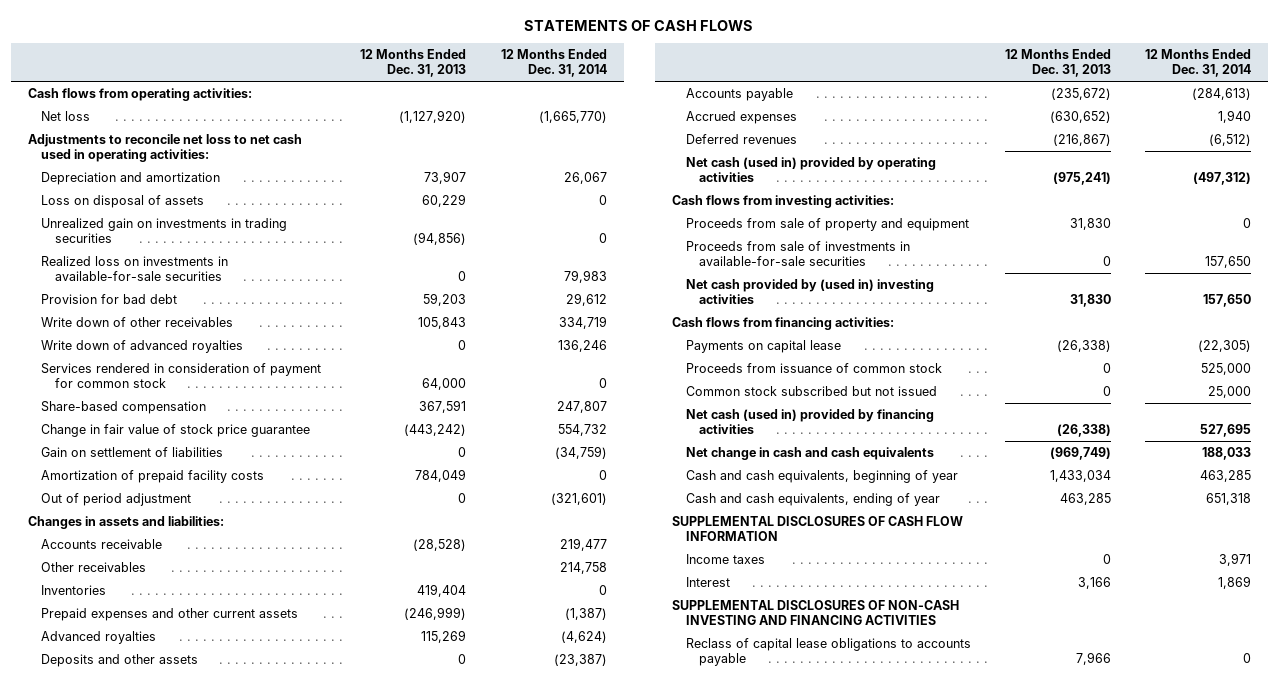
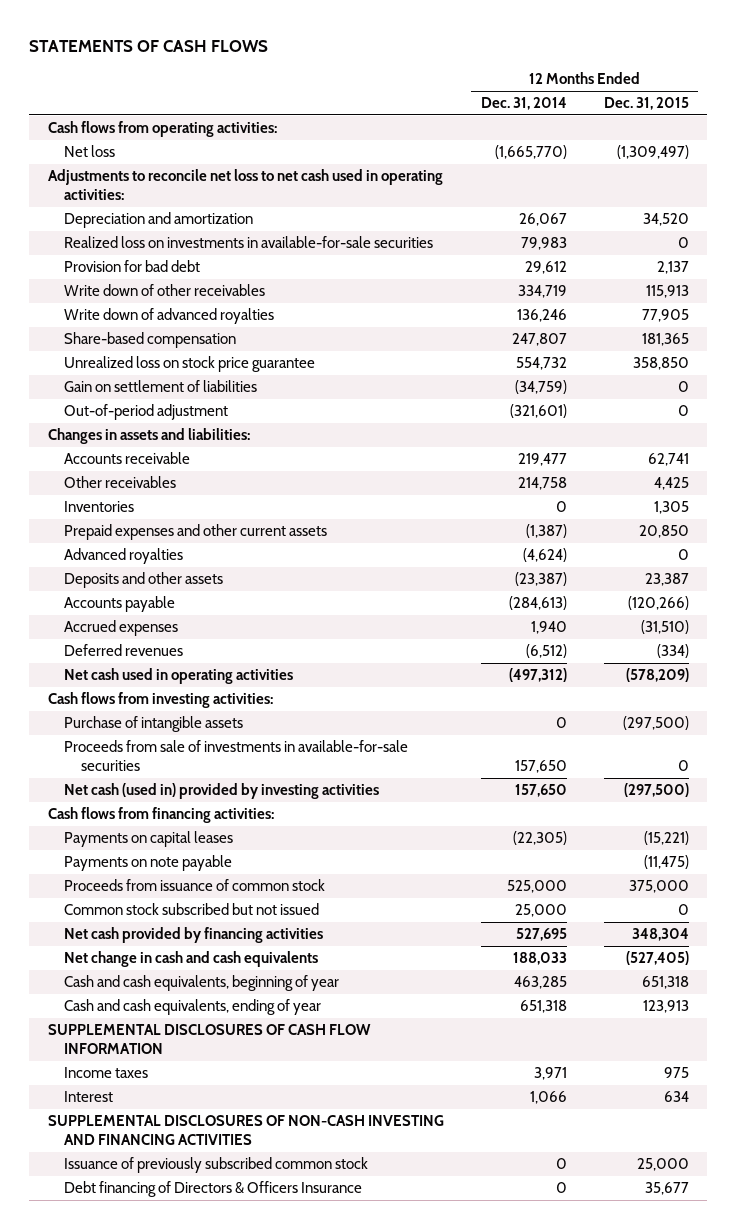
- | 12 Months Ended Dec. 31, 2013 | 12 Months Ended Dec. 31, 2014
+ | 12 Months Ended Dec. 31, 2014 | 12 Months Ended Dec. 31, 2015
- Loss on disposal of assets | 60,229 | 0
- Unrealized gain on investments in trading securities | (94,856) | 0
- Services rendered in consideration of payment for common stock | 64,000 | 0
- Change in fair value of stock price guarantee | (443,242) | 554,732
+ Unrealized loss on stock price guarantee | 554,732 | 358,850
- Amortization of prepaid facility costs | 784,049 | 0
- Out of period adjustment | 0 | (321,601)
+ Out-of-period adjustment | (321,601) | 0
- Net cash (used in) provided by operating activities | (975,241) | (497,312)
+ Net cash used in operating activities | (497,312) | (578,209)
- Proceeds from sale of property and equipment | 31,830 | 0
+ Purchase of intangible assets | 0 | (297,500)
- Net cash provided by (used in) investing activities | 31,830 | 157,650
+ Net cash (used in) provided by investing activities | 157,650 | (297,500)
- Payments on capital lease | (26,338) | (22,305)
+ Payments on capital leases | (22,305) | (15,221)
+ Payments on note payable | | (11,475)
- Net cash (used in) provided by financing activities | (26,338) | 527,695
+ Net cash provided by financing activities | 527,695 | 348,304
- Interest | 3,166 | 1,869
+ Interest | 1,066 | 634
- Reclass of capital lease obligations to accounts payable | 7,966 | 0
+ Issuance of previously subscribed common stock | 0 | 25,000
+ Debt financing of Directors & Officers Insurance | 0 | 35,677

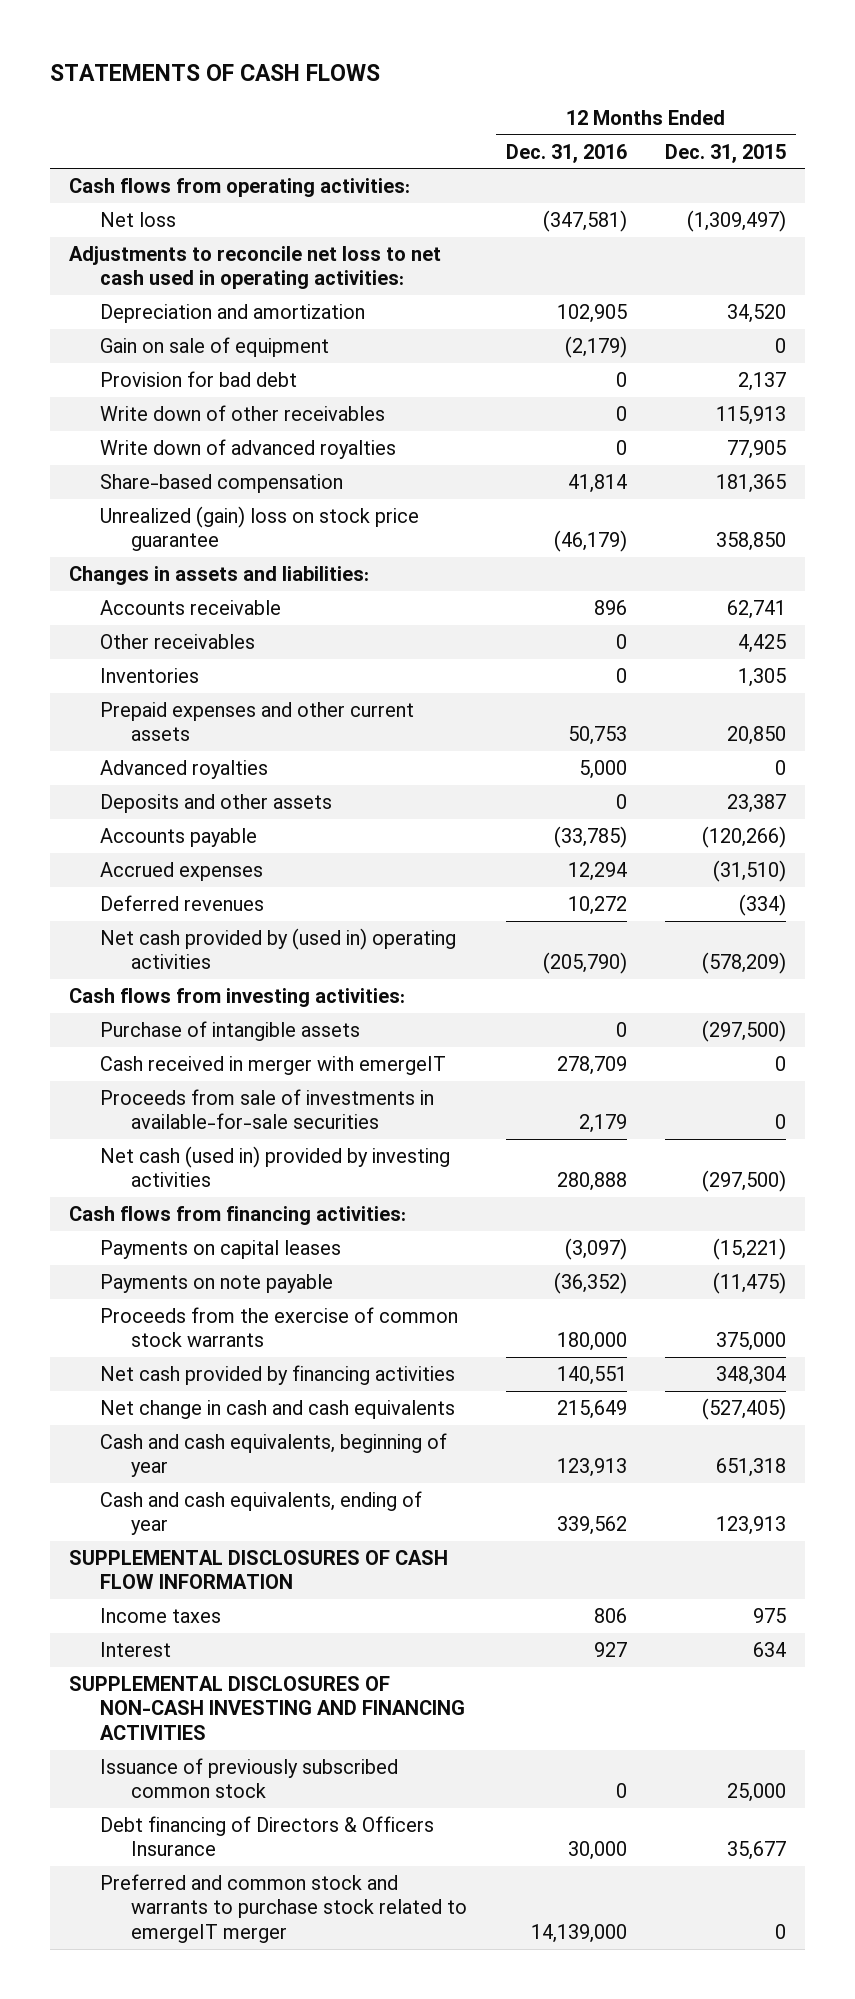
- | 12 Months Ended Dec. 31, 2014 | 12 Months Ended Dec. 31, 2015
+ | 12 Months Ended Dec. 31, 2016 | 12 Months Ended Dec. 31, 2015
- Realized loss on investments in available-for-sale securities | 79,983 | 0
+ Gain on sale of equipment | (2,179) | 0
- Unrealized loss on stock price guarantee | 554,732 | 358,850
- Gain on settlement of liabilities | (34,759) | 0
- Out-of-period adjustment | (321,601) | 0
+ Unrealized (gain) loss on stock price guarantee | (46,179) | 358,850
- Net cash used in operating activities | (497,312) | (578,209)
+ Net cash provided by (used in) operating activities | (205,790) | (578,209)
+ Cash received in merger with emergeIT | 278,709 | 0
- Proceeds from issuance of common stock | 525,000 | 375,000
- Common stock subscribed but not issued | 25,000 | 0
+ Proceeds from the exercise of common stock warrants | 180,000 | 375,000
+ Preferred and common stock and warrants to purchase stock related to emergeIT merger | 14,139,000 | 0

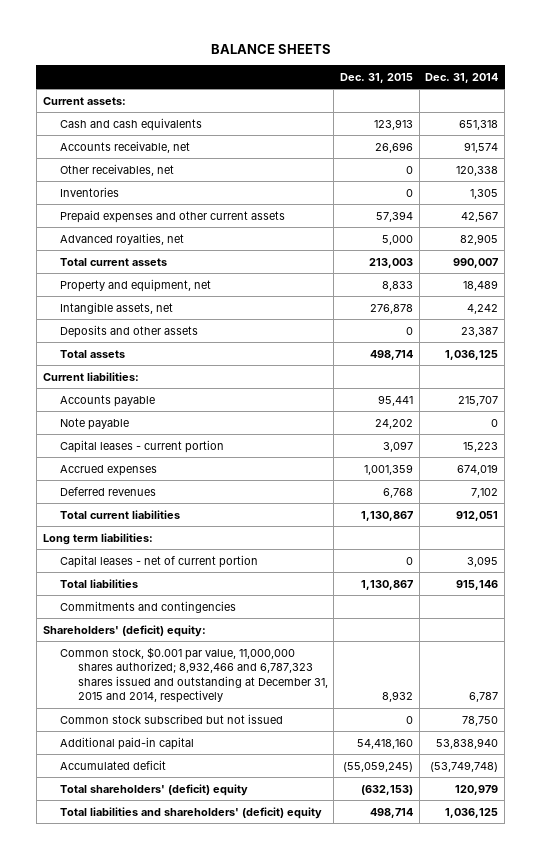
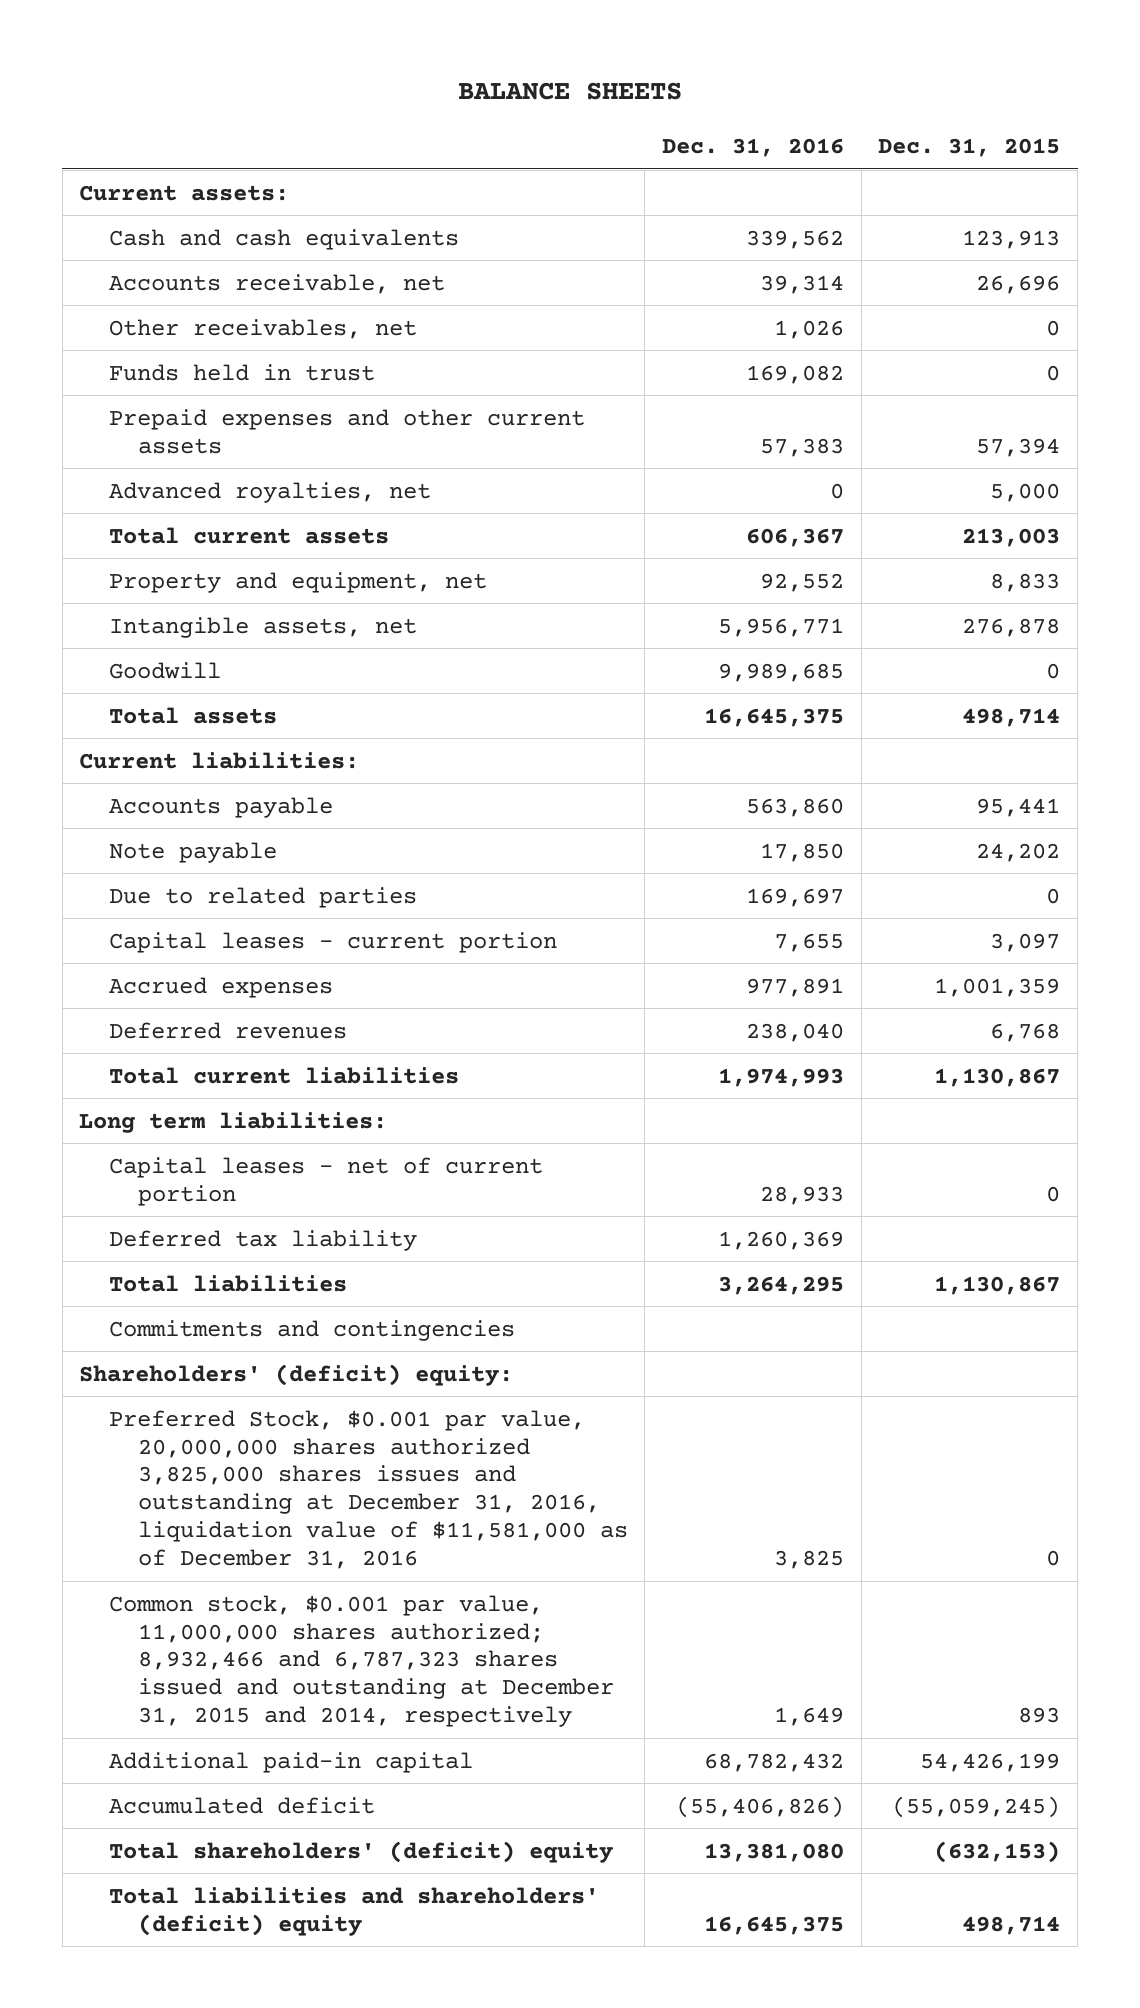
- | Dec. 31, 2015 | Dec. 31, 2014
+ | Dec. 31, 2016 | Dec. 31, 2015
- Inventories | 0 | 1,305
+ Funds held in trust | 169,082 | 0
- Deposits and other assets | 0 | 23,387
+ Goodwill | 9,989,685 | 0
+ Due to related parties | 169,697 | 0
+ Deferred tax liability | 1,260,369 |
- Common stock, $0.001 par value, 11,000,000 shares authorized; 8,932,466 and 6,787,323 shares issued and outstanding at December 31, 2015 and 2014, respectively | 8,932 | 6,787
- Common stock subscribed but not issued | 0 | 78,750
- Additional paid-in capital | 54,418,160 | 53,838,940
+ Preferred Stock, $0.001 par value, 20,000,000 shares authorized 3,825,000 shares issues and outstanding at December 31, 2016, liquidation value of $11,581,000 as of December 31, 2016 | 3,825 | 0
+ Common stock, $0.001 par value, 11,000,000 shares authorized; 8,932,466 and 6,787,323 shares issued and outstanding at December 31, 2015 and 2014, respectively | 1,649 | 893
+ Additional paid-in capital | 68,782,432 | 54,426,199

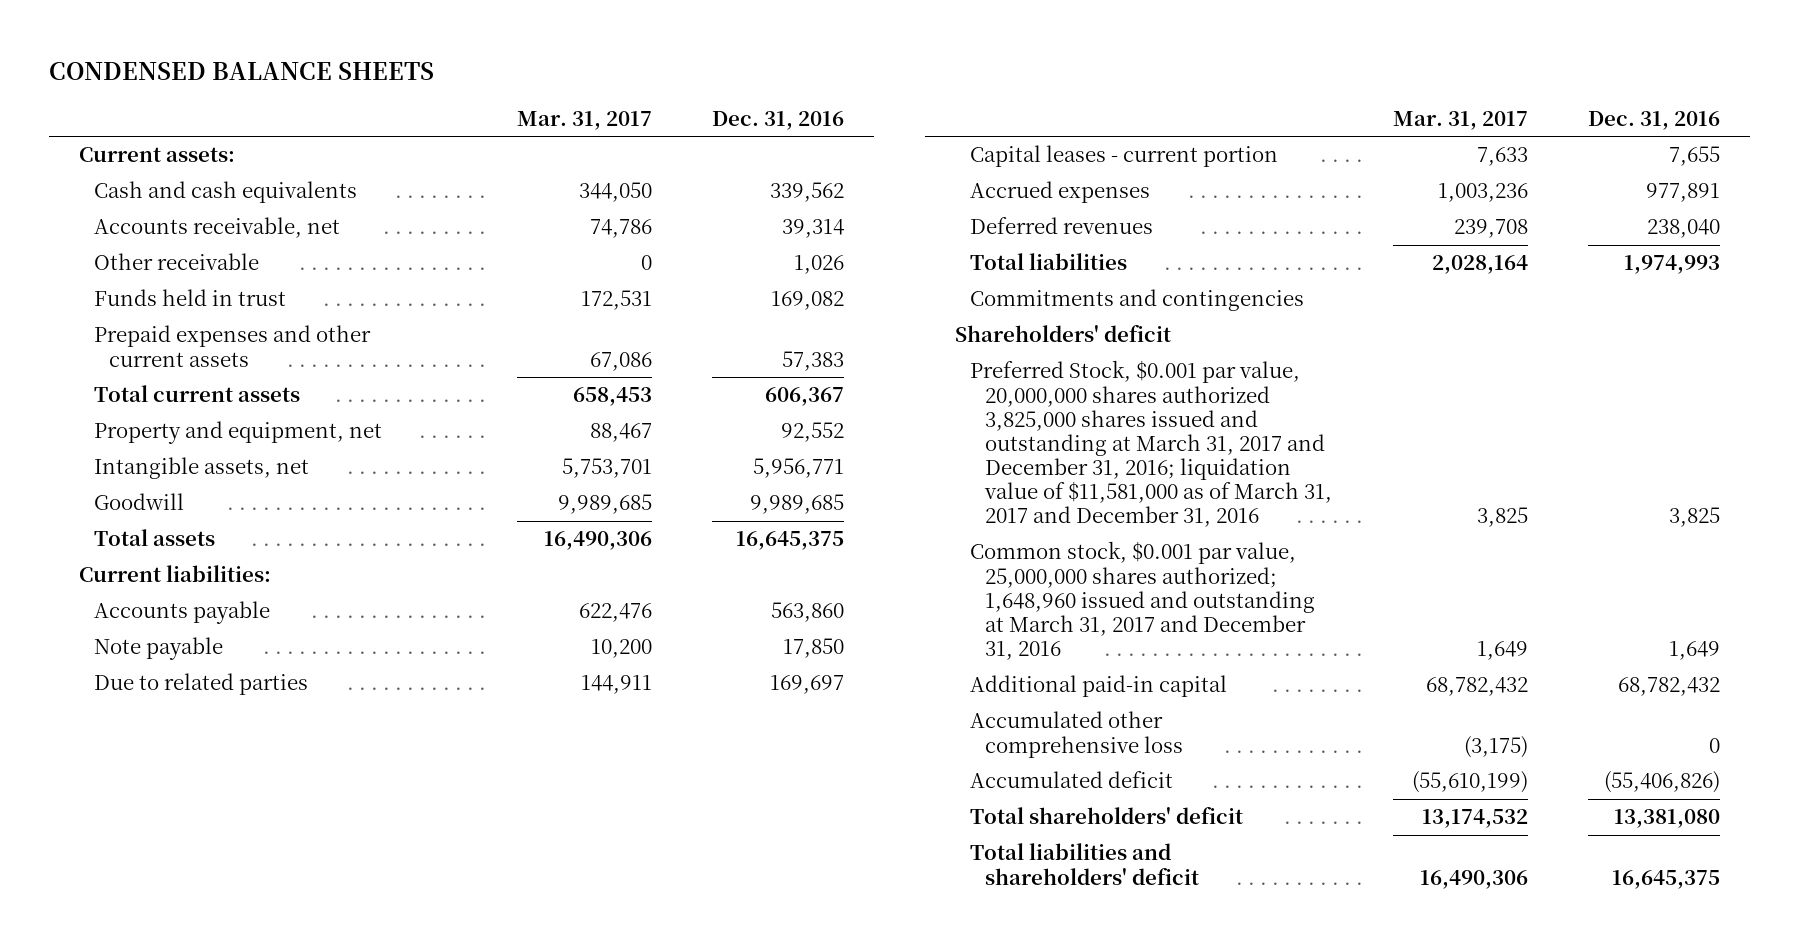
- BALANCE SHEETS
+ CONDENSED BALANCE SHEETS
- | Dec. 31, 2016 | Dec. 31, 2015
+ | Mar. 31, 2017 | Dec. 31, 2016
- Other receivables, net | 1,026 | 0
+ Other receivable | 0 | 1,026
- Advanced royalties, net | 0 | 5,000
- Total current liabilities | 1,974,993 | 1,130,867
- Long term liabilities:
- Capital leases - net of current portion | 28,933 | 0
- Deferred tax liability | 1,260,369 |
- Total liabilities | 3,264,295 | 1,130,867
+ Total liabilities | 2,028,164 | 1,974,993
- Shareholders' (deficit) equity:
- Preferred Stock, $0.001 par value, 20,000,000 shares authorized 3,825,000 shares issues and outstanding at December 31, 2016, liquidation value of $11,581,000 as of December 31, 2016 | 3,825 | 0
- Common stock, $0.001 par value, 11,000,000 shares authorized; 8,932,466 and 6,787,323 shares issued and outstanding at December 31, 2015 and 2014, respectively | 1,649 | 893
+ Shareholders' deficit
+ Preferred Stock, $0.001 par value, 20,000,000 shares authorized 3,825,000 shares issued and outstanding at March 31, 2017 and December 31, 2016; liquidation value of $11,581,000 as of March 31, 2017 and December 31, 2016 | 3,825 | 3,825
+ Common stock, $0.001 par value, 25,000,000 shares authorized; 1,648,960 issued and outstanding at March 31, 2017 and December 31, 2016 | 1,649 | 1,649
+ Accumulated other comprehensive loss | (3,175) | 0
- Total shareholders' (deficit) equity | 13,381,080 | (632,153)
- Total liabilities and shareholders' (deficit) equity | 16,645,375 | 498,714
+ Total shareholders' deficit | 13,174,532 | 13,381,080
+ Total liabilities and shareholders' deficit | 16,490,306 | 16,645,375

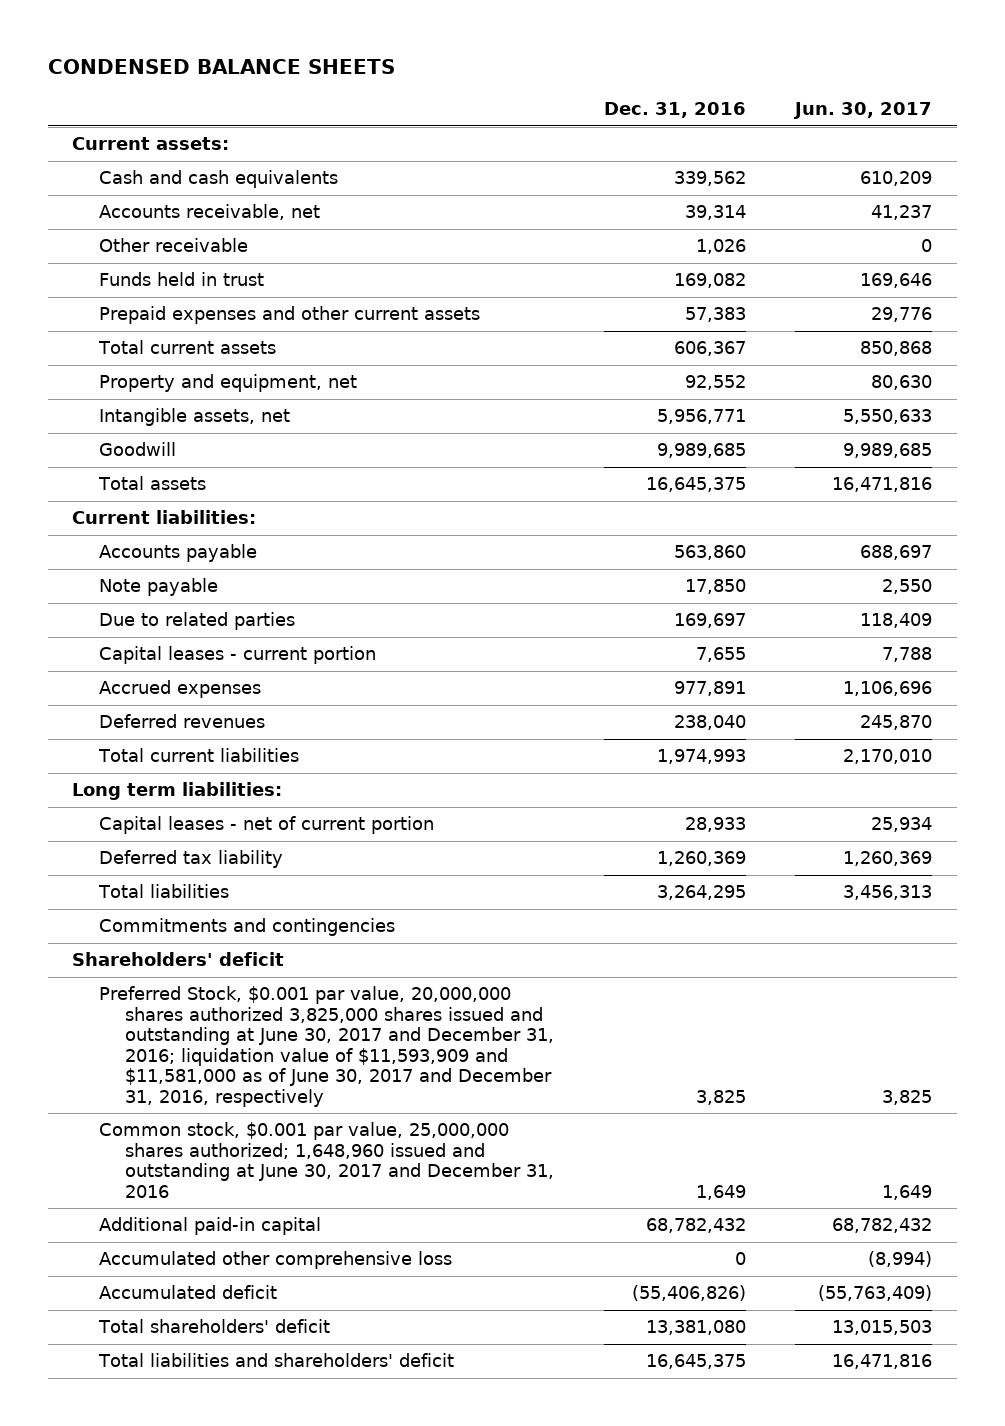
- | Mar. 31, 2017 | Dec. 31, 2016
+ | Dec. 31, 2016 | Jun. 30, 2017
- Total liabilities | 2,028,164 | 1,974,993
+ Total current liabilities | 1,974,993 | 2,170,010
+ Long term liabilities:
+ Capital leases - net of current portion | 28,933 | 25,934
+ Deferred tax liability | 1,260,369 | 1,260,369
+ Total liabilities | 3,264,295 | 3,456,313
- Preferred Stock, $0.001 par value, 20,000,000 shares authorized 3,825,000 shares issued and outstanding at March 31, 2017 and December 31, 2016; liquidation value of $11,581,000 as of March 31, 2017 and December 31, 2016 | 3,825 | 3,825
- Common stock, $0.001 par value, 25,000,000 shares authorized; 1,648,960 issued and outstanding at March 31, 2017 and December 31, 2016 | 1,649 | 1,649
+ Preferred Stock, $0.001 par value, 20,000,000 shares authorized 3,825,000 shares issued and outstanding at June 30, 2017 and December 31, 2016; liquidation value of $11,593,909 and $11,581,000 as of June 30, 2017 and December 31, 2016, respectively | 3,825 | 3,825
+ Common stock, $0.001 par value, 25,000,000 shares authorized; 1,648,960 issued and outstanding at June 30, 2017 and December 31, 2016 | 1,649 | 1,649

